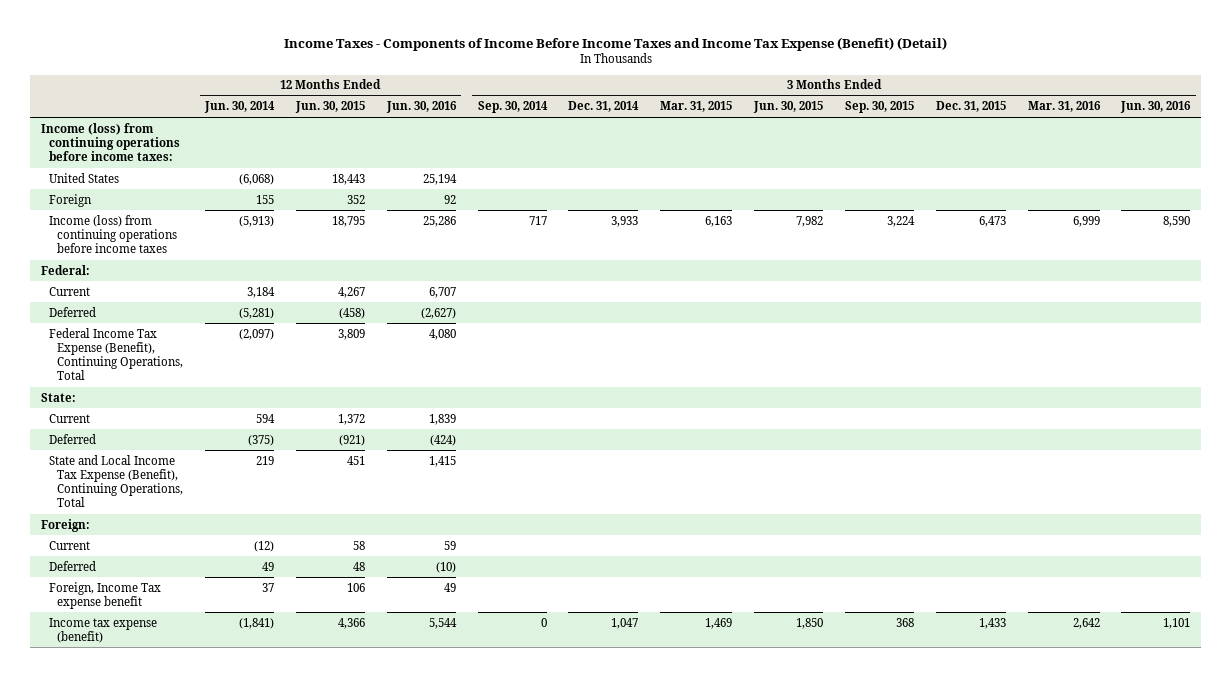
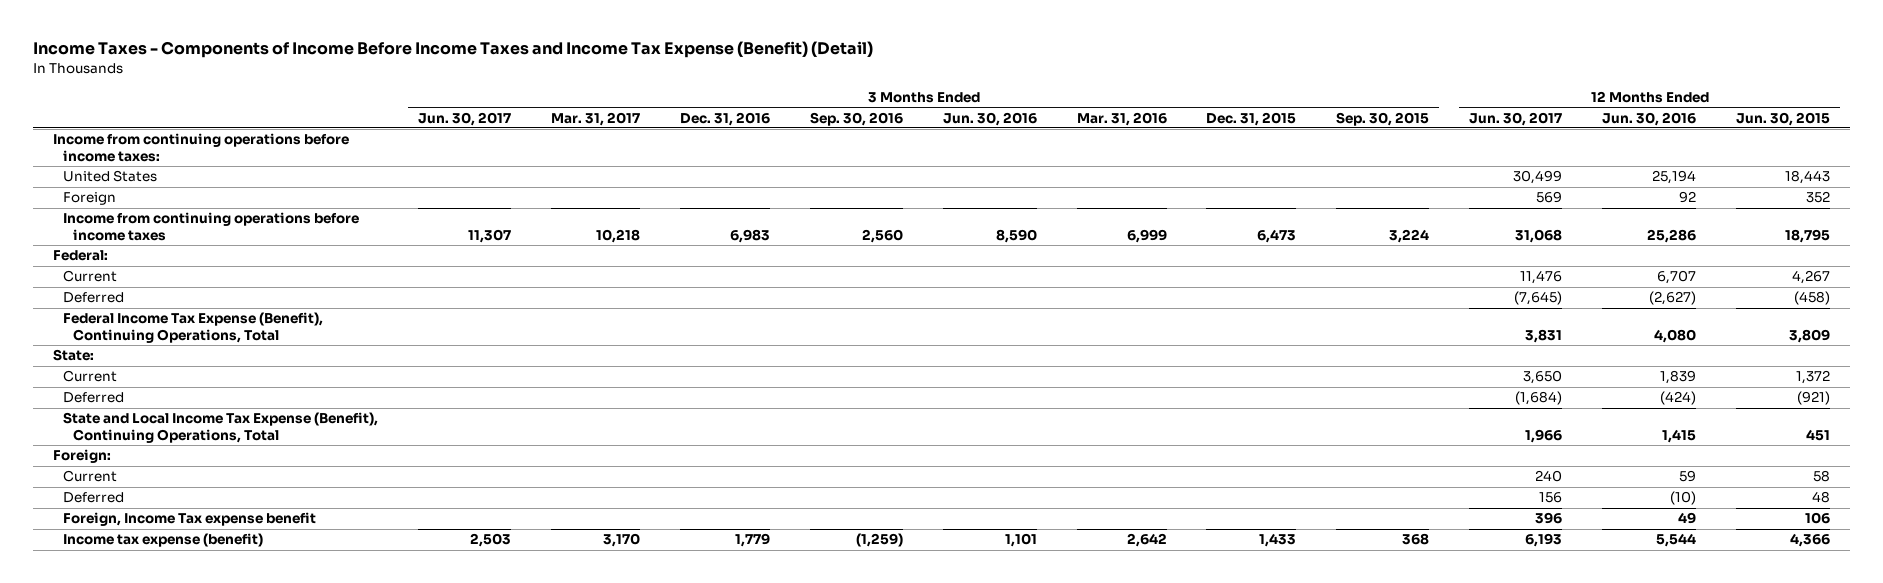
- | 12 Months Ended Jun. 30, 2014 | 12 Months Ended Jun. 30, 2015 | 12 Months Ended Jun. 30, 2016 | 3 Months Ended Sep. 30, 2014 | 3 Months Ended Dec. 31, 2014 | 3 Months Ended Mar. 31, 2015 | 3 Months Ended Jun. 30, 2015 | 3 Months Ended Sep. 30, 2015 | 3 Months Ended Dec. 31, 2015 | 3 Months Ended Mar. 31, 2016 | 3 Months Ended Jun. 30, 2016
+ | 3 Months Ended Jun. 30, 2017 | 3 Months Ended Mar. 31, 2017 | 3 Months Ended Dec. 31, 2016 | 3 Months Ended Sep. 30, 2016 | 3 Months Ended Jun. 30, 2016 | 3 Months Ended Mar. 31, 2016 | 3 Months Ended Dec. 31, 2015 | 3 Months Ended Sep. 30, 2015 | 12 Months Ended Jun. 30, 2017 | 12 Months Ended Jun. 30, 2016 | 12 Months Ended Jun. 30, 2015
- Income (loss) from continuing operations before income taxes:
+ Income from continuing operations before income taxes:
- Income (loss) from continuing operations before income taxes | (5,913) | 18,795 | 25,286 | 717 | 3,933 | 6,163 | 7,982 | 3,224 | 6,473 | 6,999 | 8,590
+ Income from continuing operations before income taxes | 11,307 | 10,218 | 6,983 | 2,560 | 8,590 | 6,999 | 6,473 | 3,224 | 31,068 | 25,286 | 18,795

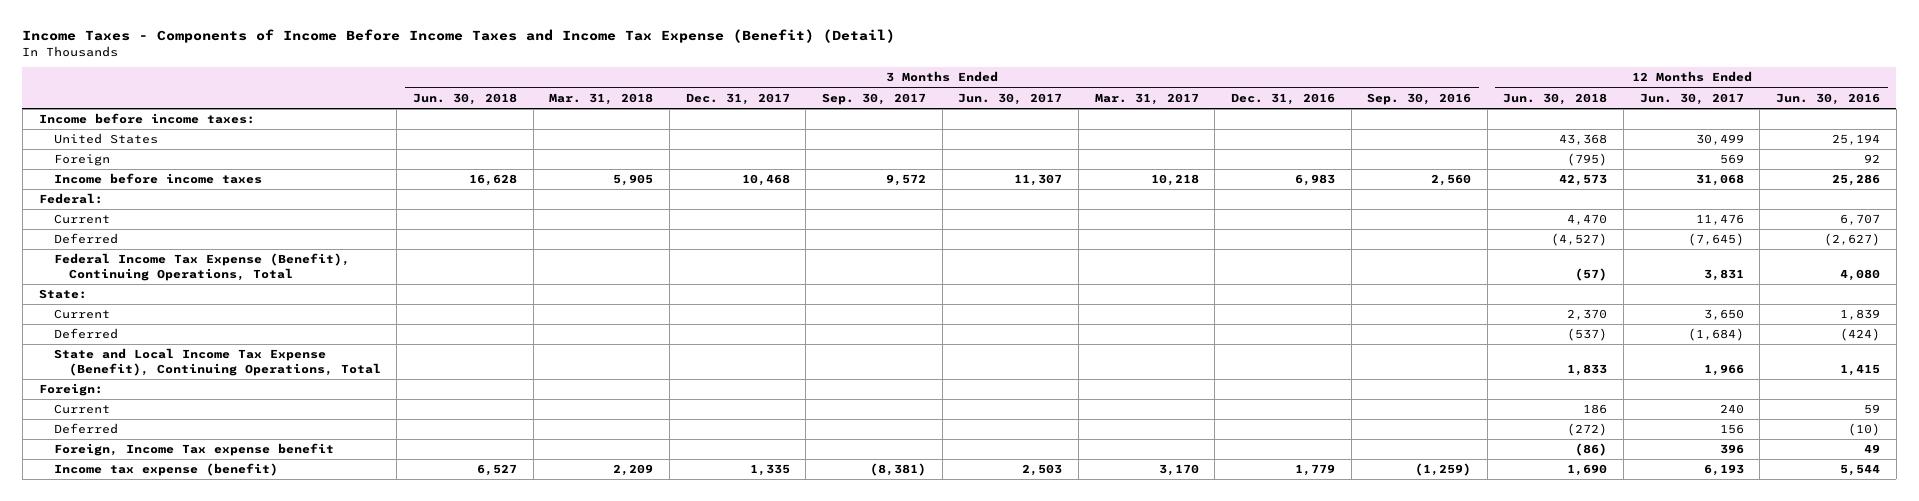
- | 3 Months Ended Jun. 30, 2017 | 3 Months Ended Mar. 31, 2017 | 3 Months Ended Dec. 31, 2016 | 3 Months Ended Sep. 30, 2016 | 3 Months Ended Jun. 30, 2016 | 3 Months Ended Mar. 31, 2016 | 3 Months Ended Dec. 31, 2015 | 3 Months Ended Sep. 30, 2015 | 12 Months Ended Jun. 30, 2017 | 12 Months Ended Jun. 30, 2016 | 12 Months Ended Jun. 30, 2015
+ | 3 Months Ended Jun. 30, 2018 | 3 Months Ended Mar. 31, 2018 | 3 Months Ended Dec. 31, 2017 | 3 Months Ended Sep. 30, 2017 | 3 Months Ended Jun. 30, 2017 | 3 Months Ended Mar. 31, 2017 | 3 Months Ended Dec. 31, 2016 | 3 Months Ended Sep. 30, 2016 | 12 Months Ended Jun. 30, 2018 | 12 Months Ended Jun. 30, 2017 | 12 Months Ended Jun. 30, 2016
- Income from continuing operations before income taxes:
+ Income before income taxes:
- Income from continuing operations before income taxes | 11,307 | 10,218 | 6,983 | 2,560 | 8,590 | 6,999 | 6,473 | 3,224 | 31,068 | 25,286 | 18,795
+ Income before income taxes | 16,628 | 5,905 | 10,468 | 9,572 | 11,307 | 10,218 | 6,983 | 2,560 | 42,573 | 31,068 | 25,286

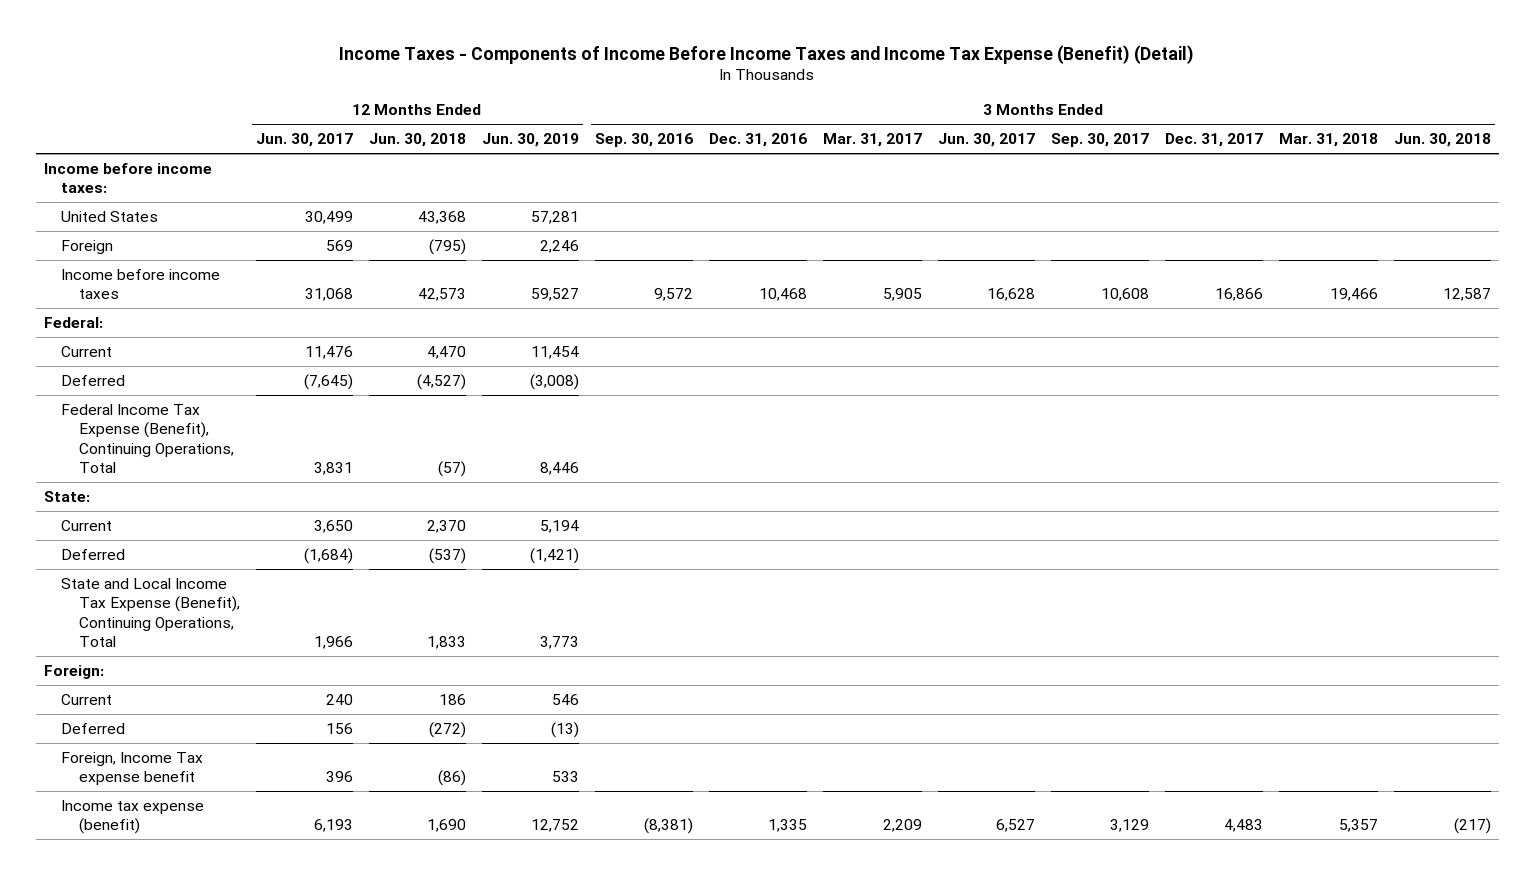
- | 3 Months Ended Jun. 30, 2018 | 3 Months Ended Mar. 31, 2018 | 3 Months Ended Dec. 31, 2017 | 3 Months Ended Sep. 30, 2017 | 3 Months Ended Jun. 30, 2017 | 3 Months Ended Mar. 31, 2017 | 3 Months Ended Dec. 31, 2016 | 3 Months Ended Sep. 30, 2016 | 12 Months Ended Jun. 30, 2018 | 12 Months Ended Jun. 30, 2017 | 12 Months Ended Jun. 30, 2016
+ | 12 Months Ended Jun. 30, 2017 | 12 Months Ended Jun. 30, 2018 | 12 Months Ended Jun. 30, 2019 | 3 Months Ended Sep. 30, 2016 | 3 Months Ended Dec. 31, 2016 | 3 Months Ended Mar. 31, 2017 | 3 Months Ended Jun. 30, 2017 | 3 Months Ended Sep. 30, 2017 | 3 Months Ended Dec. 31, 2017 | 3 Months Ended Mar. 31, 2018 | 3 Months Ended Jun. 30, 2018
- Income before income taxes | 16,628 | 5,905 | 10,468 | 9,572 | 11,307 | 10,218 | 6,983 | 2,560 | 42,573 | 31,068 | 25,286
+ Income before income taxes | 31,068 | 42,573 | 59,527 | 9,572 | 10,468 | 5,905 | 16,628 | 10,608 | 16,866 | 19,466 | 12,587
- Income tax expense (benefit) | 6,527 | 2,209 | 1,335 | (8,381) | 2,503 | 3,170 | 1,779 | (1,259) | 1,690 | 6,193 | 5,544
+ Income tax expense (benefit) | 6,193 | 1,690 | 12,752 | (8,381) | 1,335 | 2,209 | 6,527 | 3,129 | 4,483 | 5,357 | (217)

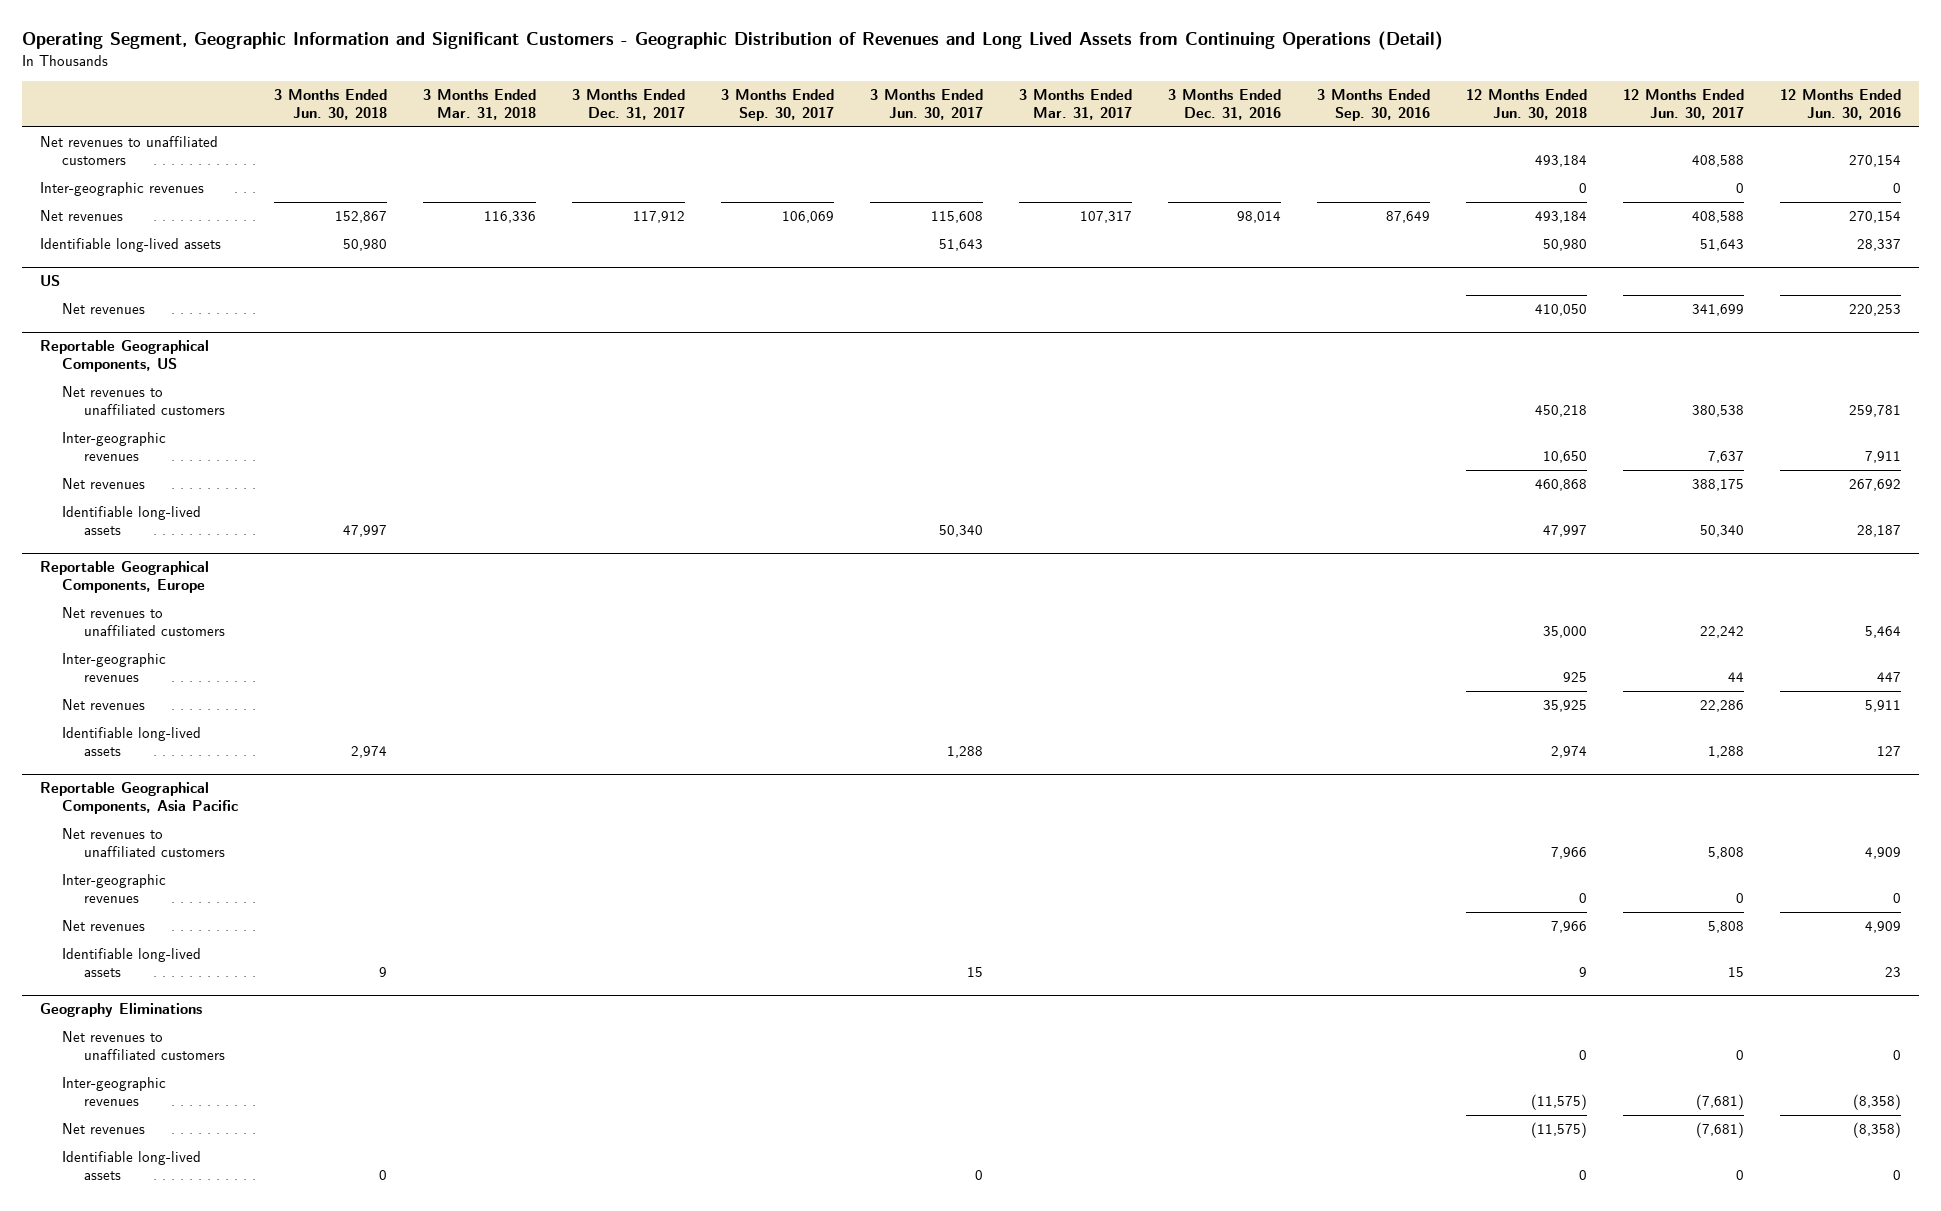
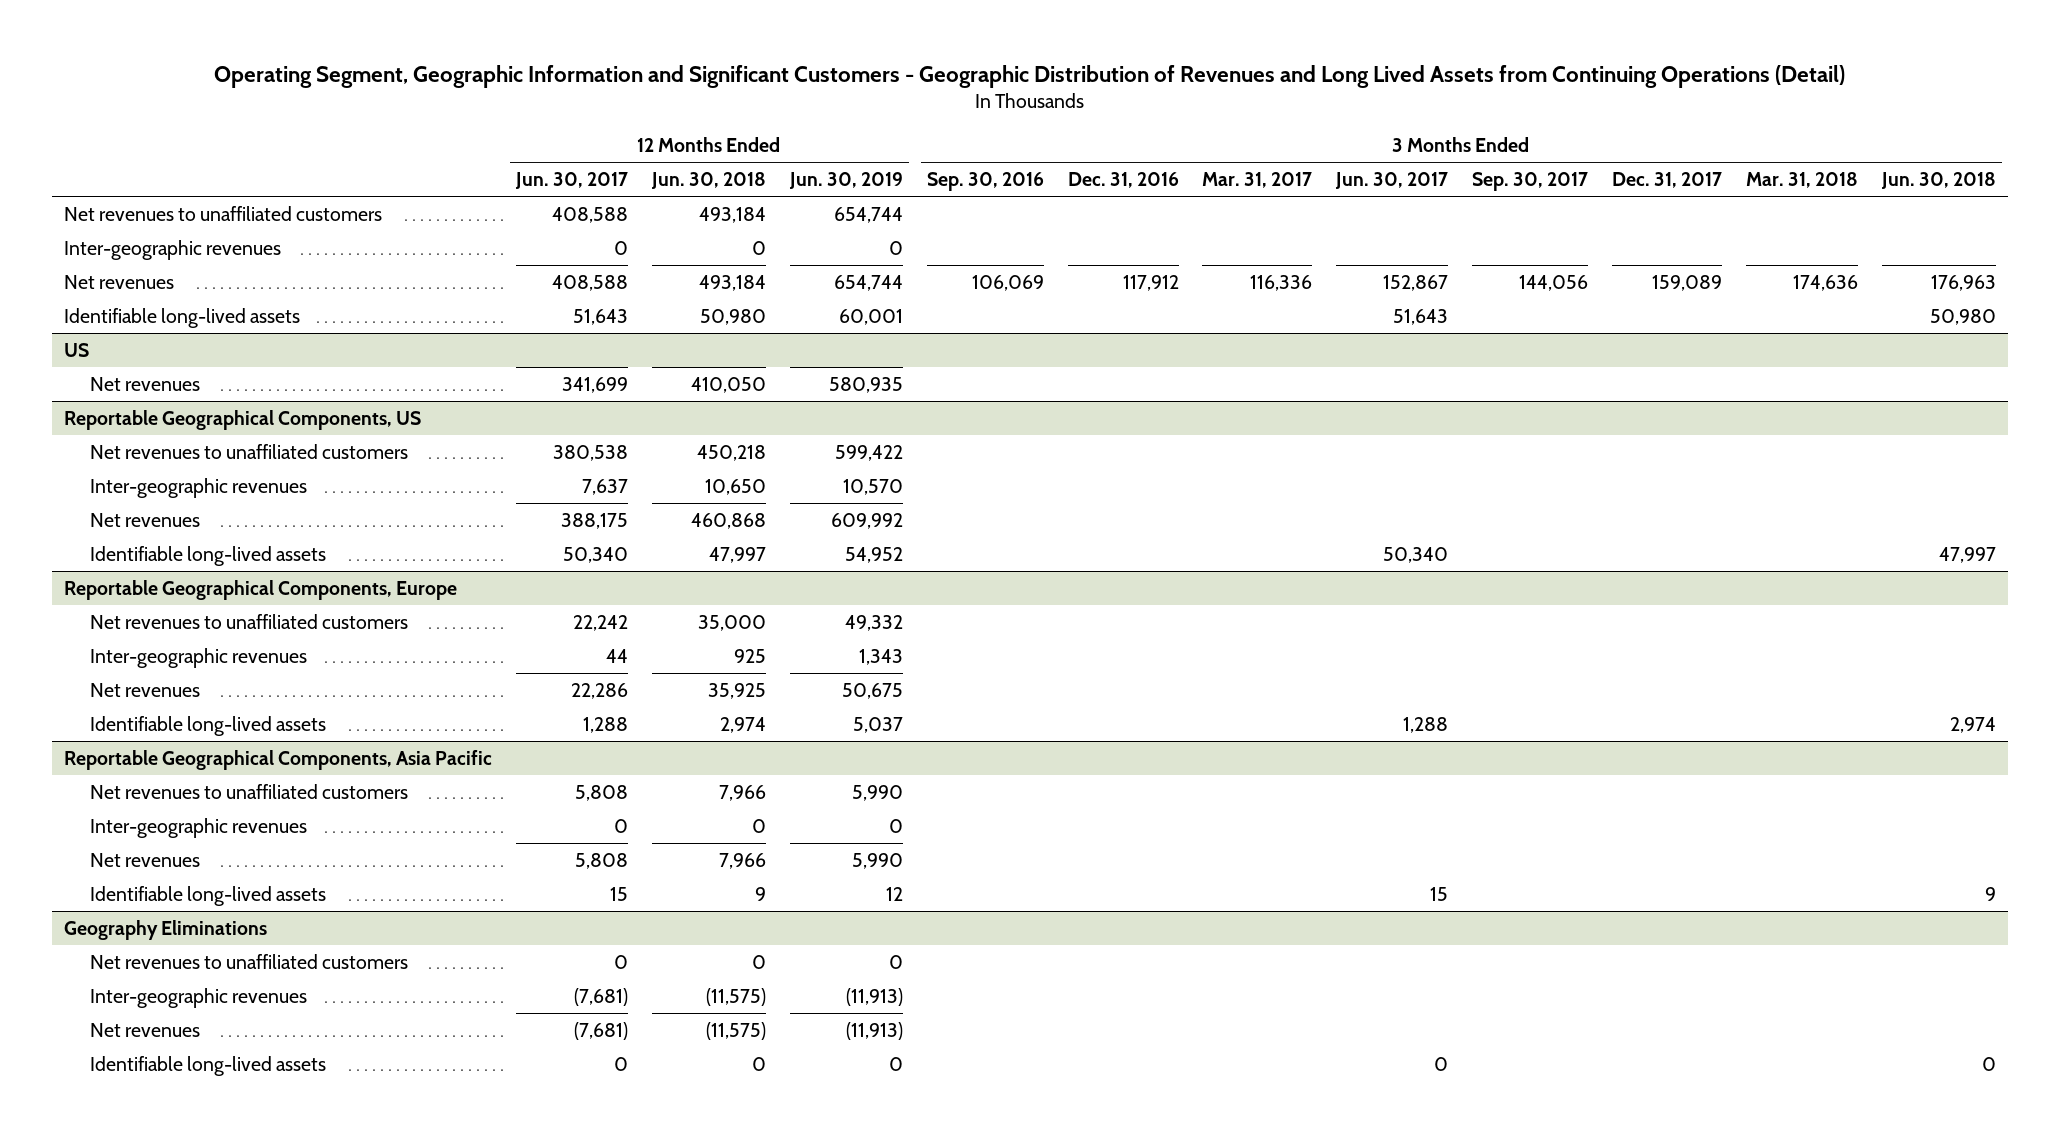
- | 3 Months Ended Jun. 30, 2018 | 3 Months Ended Mar. 31, 2018 | 3 Months Ended Dec. 31, 2017 | 3 Months Ended Sep. 30, 2017 | 3 Months Ended Jun. 30, 2017 | 3 Months Ended Mar. 31, 2017 | 3 Months Ended Dec. 31, 2016 | 3 Months Ended Sep. 30, 2016 | 12 Months Ended Jun. 30, 2018 | 12 Months Ended Jun. 30, 2017 | 12 Months Ended Jun. 30, 2016
+ | 12 Months Ended Jun. 30, 2017 | 12 Months Ended Jun. 30, 2018 | 12 Months Ended Jun. 30, 2019 | 3 Months Ended Sep. 30, 2016 | 3 Months Ended Dec. 31, 2016 | 3 Months Ended Mar. 31, 2017 | 3 Months Ended Jun. 30, 2017 | 3 Months Ended Sep. 30, 2017 | 3 Months Ended Dec. 31, 2017 | 3 Months Ended Mar. 31, 2018 | 3 Months Ended Jun. 30, 2018
- Net revenues | 152,867 | 116,336 | 117,912 | 106,069 | 115,608 | 107,317 | 98,014 | 87,649 | 493,184 | 408,588 | 270,154
+ Net revenues | 408,588 | 493,184 | 654,744 | 106,069 | 117,912 | 116,336 | 152,867 | 144,056 | 159,089 | 174,636 | 176,963

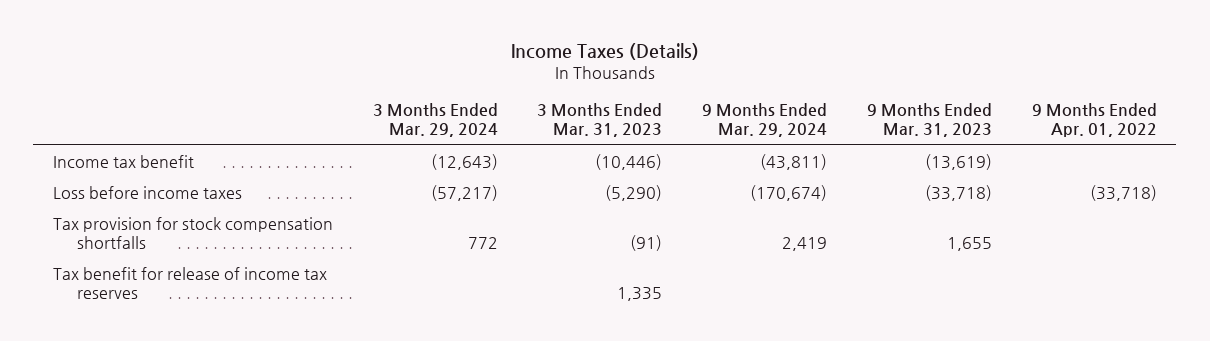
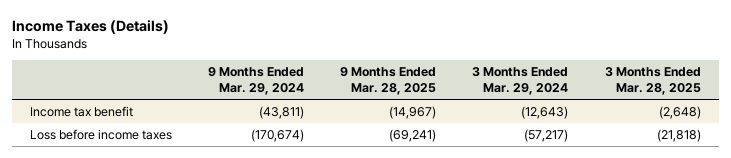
- | 3 Months Ended Mar. 29, 2024 | 3 Months Ended Mar. 31, 2023 | 9 Months Ended Mar. 29, 2024 | 9 Months Ended Mar. 31, 2023 | 9 Months Ended Apr. 01, 2022
+ | 9 Months Ended Mar. 29, 2024 | 9 Months Ended Mar. 28, 2025 | 3 Months Ended Mar. 29, 2024 | 3 Months Ended Mar. 28, 2025
- Tax provision for stock compensation shortfalls | 772 | (91) | 2,419 | 1,655 |
- Tax benefit for release of income tax reserves | | 1,335 | | |

